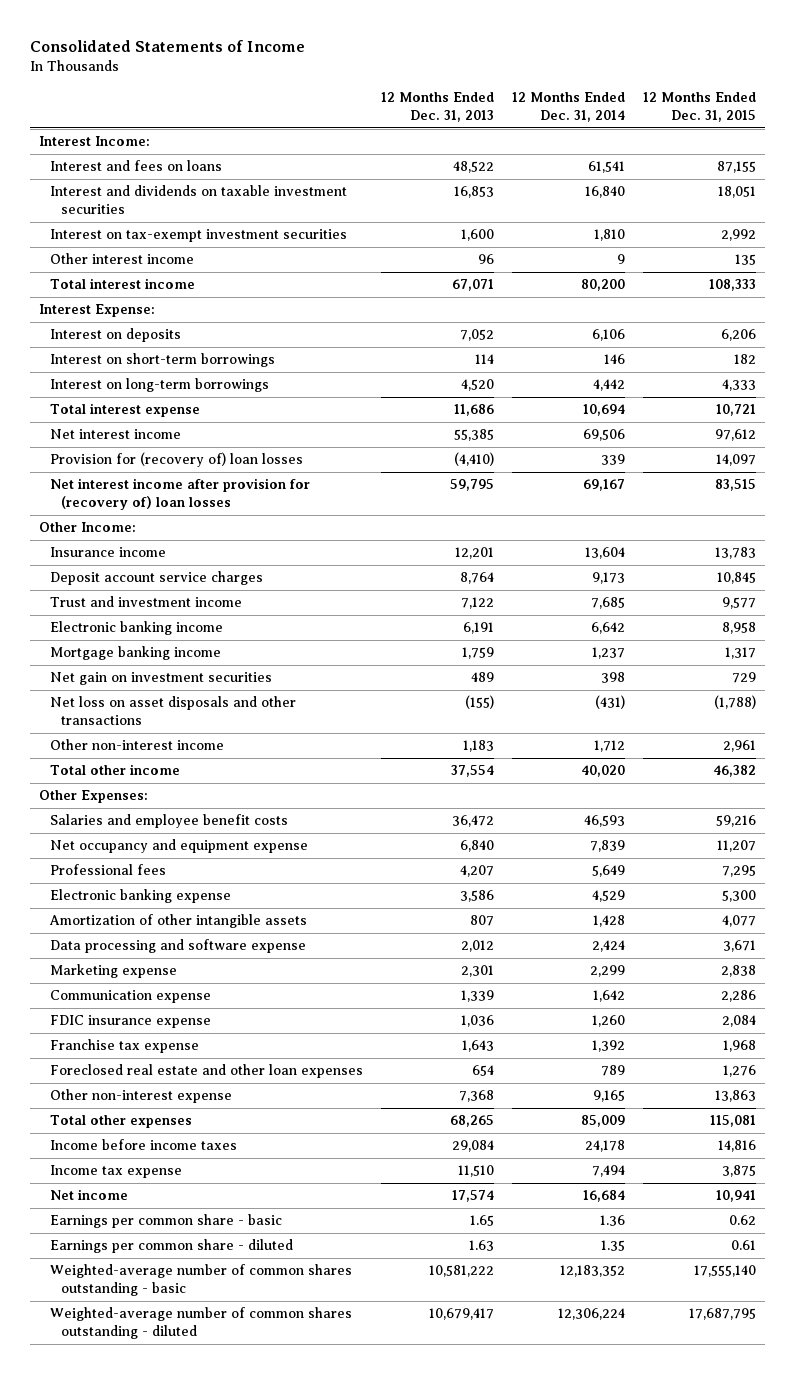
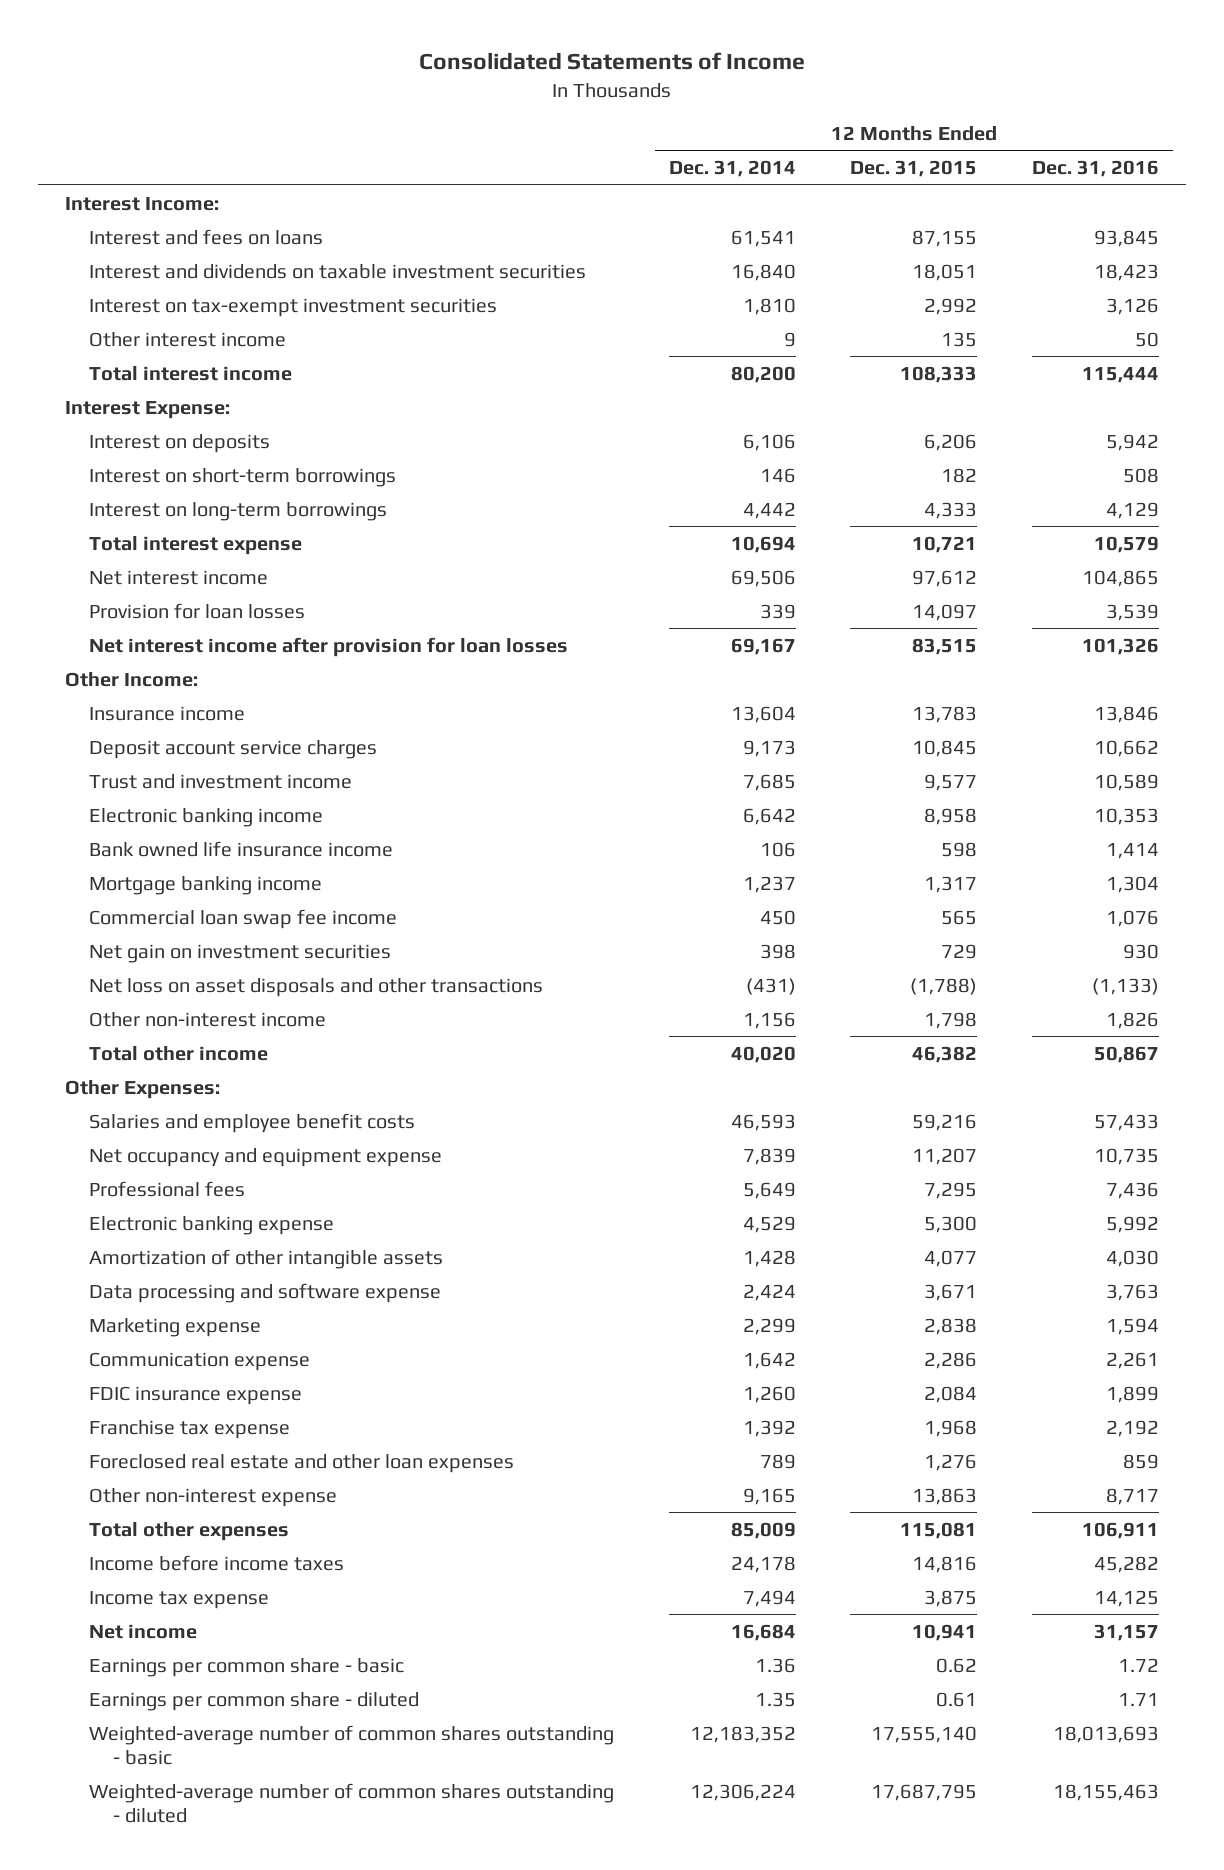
- | 12 Months Ended Dec. 31, 2013 | 12 Months Ended Dec. 31, 2014 | 12 Months Ended Dec. 31, 2015
+ | 12 Months Ended Dec. 31, 2014 | 12 Months Ended Dec. 31, 2015 | 12 Months Ended Dec. 31, 2016
- Provision for (recovery of) loan losses | (4,410) | 339 | 14,097
- Net interest income after provision for (recovery of) loan losses | 59,795 | 69,167 | 83,515
+ Provision for loan losses | 339 | 14,097 | 3,539
+ Net interest income after provision for loan losses | 69,167 | 83,515 | 101,326
+ Bank owned life insurance income | 106 | 598 | 1,414
+ Commercial loan swap fee income | 450 | 565 | 1,076
- Other non-interest income | 1,183 | 1,712 | 2,961
+ Other non-interest income | 1,156 | 1,798 | 1,826

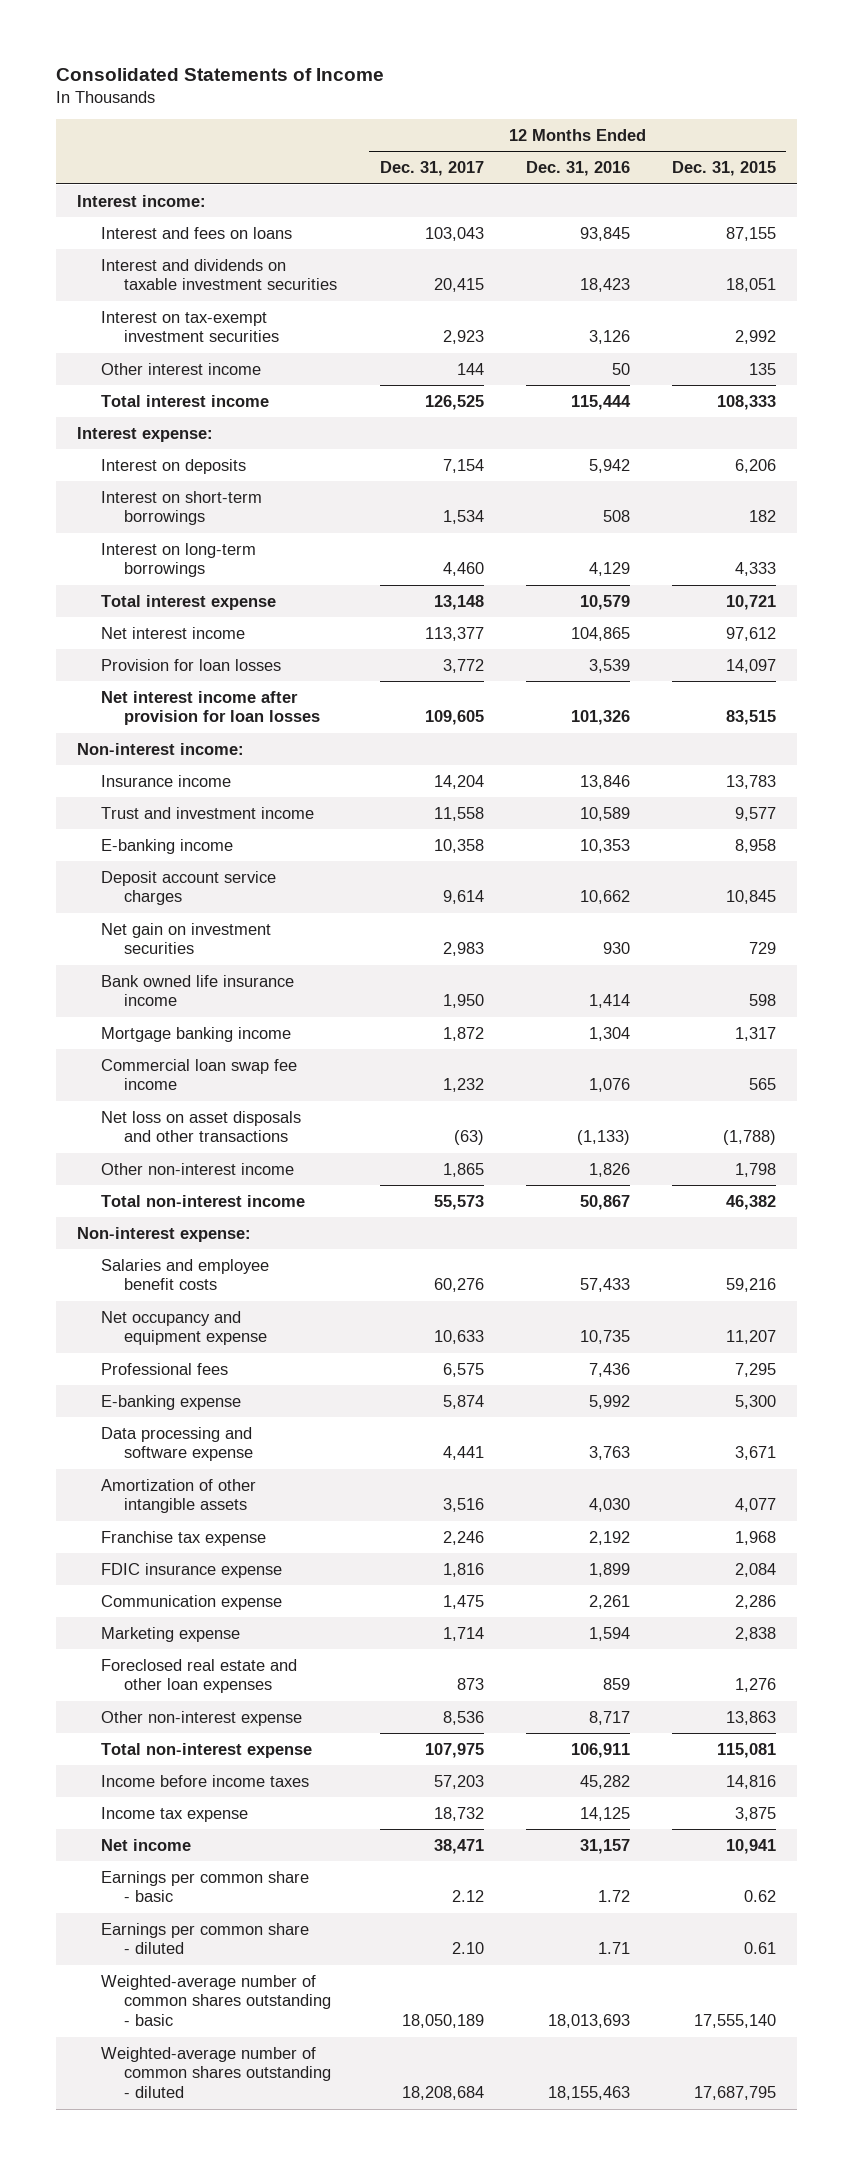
- | 12 Months Ended Dec. 31, 2014 | 12 Months Ended Dec. 31, 2015 | 12 Months Ended Dec. 31, 2016
+ | 12 Months Ended Dec. 31, 2017 | 12 Months Ended Dec. 31, 2016 | 12 Months Ended Dec. 31, 2015
- Interest Income:
+ Interest income:
- Interest Expense:
+ Interest expense:
- Other Income:
+ Non-interest income:
- Electronic banking income | 6,642 | 8,958 | 10,353
+ E-banking income | 10,358 | 10,353 | 8,958
moved down: Deposit account service charges | 9,614 | 10,662 | 10,845
moved up: Net gain on investment securities | 2,983 | 930 | 729
- Total other income | 40,020 | 46,382 | 50,867
- Other Expenses:
+ Total non-interest income | 55,573 | 50,867 | 46,382
+ Non-interest expense:
- Electronic banking expense | 4,529 | 5,300 | 5,992
+ E-banking expense | 5,874 | 5,992 | 5,300
moved down: Amortization of other intangible assets | 3,516 | 4,030 | 4,077
moved down: FDIC insurance expense | 1,816 | 1,899 | 2,084
moved down: Communication expense | 1,475 | 2,261 | 2,286
moved down: Marketing expense | 1,714 | 1,594 | 2,838
- Total other expenses | 85,009 | 115,081 | 106,911
+ Total non-interest expense | 107,975 | 106,911 | 115,081

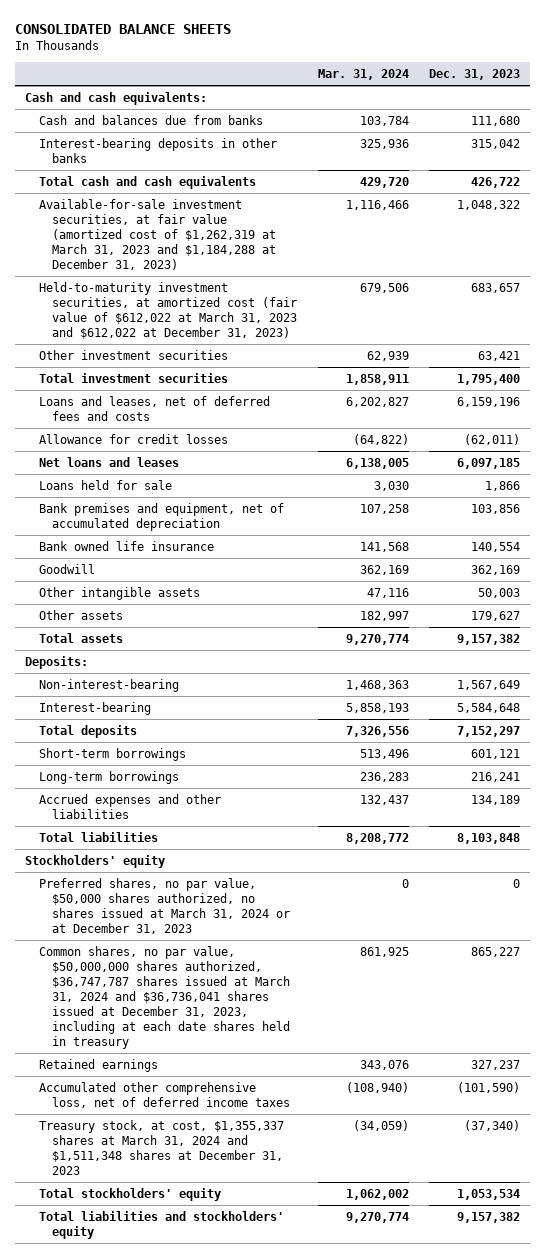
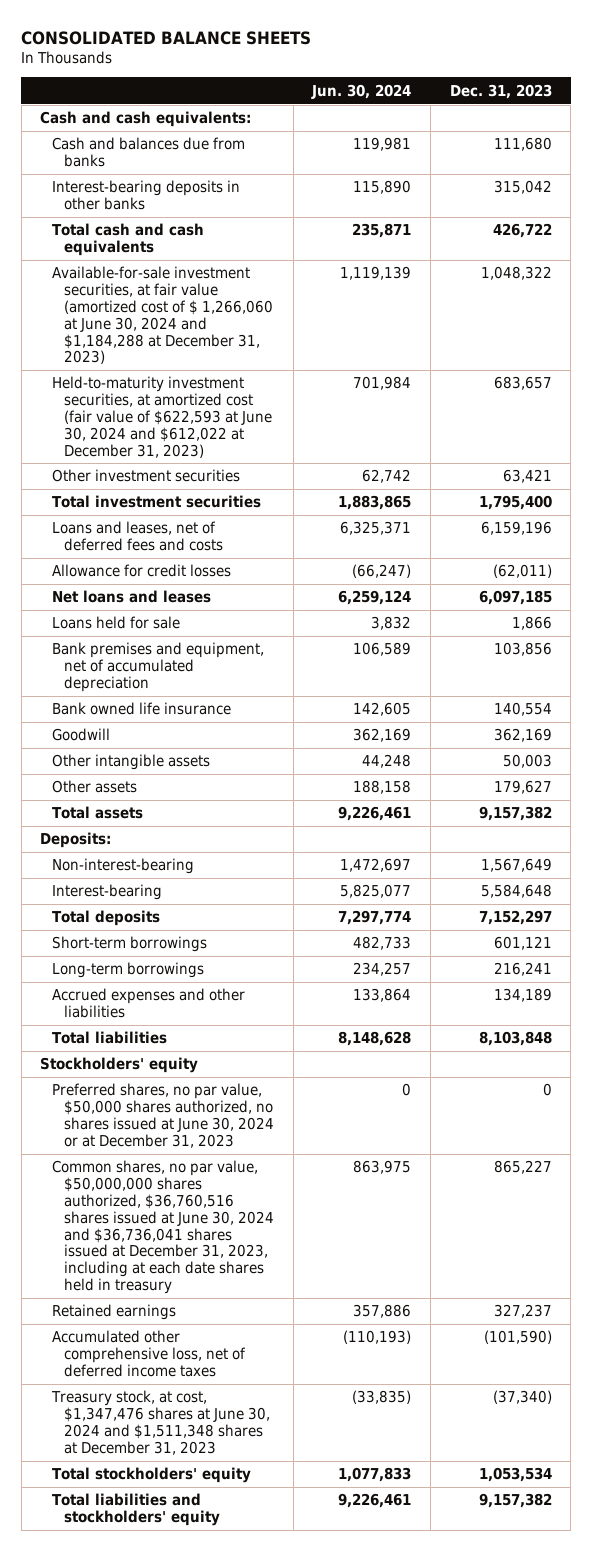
- | Mar. 31, 2024 | Dec. 31, 2023
+ | Jun. 30, 2024 | Dec. 31, 2023
- Available-for-sale investment securities, at fair value (amortized cost of $1,262,319 at March 31, 2023 and $1,184,288 at December 31, 2023) | 1,116,466 | 1,048,322
- Held-to-maturity investment securities, at amortized cost (fair value of $612,022 at March 31, 2023 and $612,022 at December 31, 2023) | 679,506 | 683,657
+ Available-for-sale investment securities, at fair value (amortized cost of $ 1,266,060 at June 30, 2024 and $1,184,288 at December 31, 2023) | 1,119,139 | 1,048,322
+ Held-to-maturity investment securities, at amortized cost (fair value of $622,593 at June 30, 2024 and $612,022 at December 31, 2023) | 701,984 | 683,657
- Preferred shares, no par value, $50,000 shares authorized, no shares issued at March 31, 2024 or at December 31, 2023 | 0 | 0
- Common shares, no par value, $50,000,000 shares authorized, $36,747,787 shares issued at March 31, 2024 and $36,736,041 shares issued at December 31, 2023, including at each date shares held in treasury | 861,925 | 865,227
+ Preferred shares, no par value, $50,000 shares authorized, no shares issued at June 30, 2024 or at December 31, 2023 | 0 | 0
+ Common shares, no par value, $50,000,000 shares authorized, $36,760,516 shares issued at June 30, 2024 and $36,736,041 shares issued at December 31, 2023, including at each date shares held in treasury | 863,975 | 865,227
- Treasury stock, at cost, $1,355,337 shares at March 31, 2024 and $1,511,348 shares at December 31, 2023 | (34,059) | (37,340)
+ Treasury stock, at cost, $1,347,476 shares at June 30, 2024 and $1,511,348 shares at December 31, 2023 | (33,835) | (37,340)

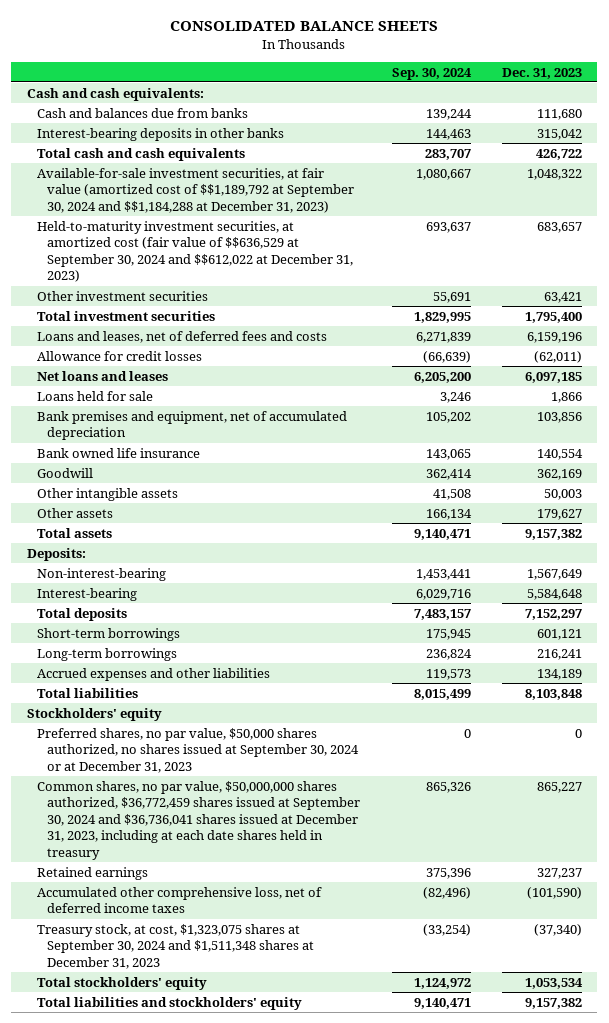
- | Jun. 30, 2024 | Dec. 31, 2023
+ | Sep. 30, 2024 | Dec. 31, 2023
- Available-for-sale investment securities, at fair value (amortized cost of $ 1,266,060 at June 30, 2024 and $1,184,288 at December 31, 2023) | 1,119,139 | 1,048,322
- Held-to-maturity investment securities, at amortized cost (fair value of $622,593 at June 30, 2024 and $612,022 at December 31, 2023) | 701,984 | 683,657
+ Available-for-sale investment securities, at fair value (amortized cost of $$1,189,792 at September 30, 2024 and $$1,184,288 at December 31, 2023) | 1,080,667 | 1,048,322
+ Held-to-maturity investment securities, at amortized cost (fair value of $$636,529 at September 30, 2024 and $$612,022 at December 31, 2023) | 693,637 | 683,657
- Preferred shares, no par value, $50,000 shares authorized, no shares issued at June 30, 2024 or at December 31, 2023 | 0 | 0
- Common shares, no par value, $50,000,000 shares authorized, $36,760,516 shares issued at June 30, 2024 and $36,736,041 shares issued at December 31, 2023, including at each date shares held in treasury | 863,975 | 865,227
+ Preferred shares, no par value, $50,000 shares authorized, no shares issued at September 30, 2024 or at December 31, 2023 | 0 | 0
+ Common shares, no par value, $50,000,000 shares authorized, $36,772,459 shares issued at September 30, 2024 and $36,736,041 shares issued at December 31, 2023, including at each date shares held in treasury | 865,326 | 865,227
- Treasury stock, at cost, $1,347,476 shares at June 30, 2024 and $1,511,348 shares at December 31, 2023 | (33,835) | (37,340)
+ Treasury stock, at cost, $1,323,075 shares at September 30, 2024 and $1,511,348 shares at December 31, 2023 | (33,254) | (37,340)

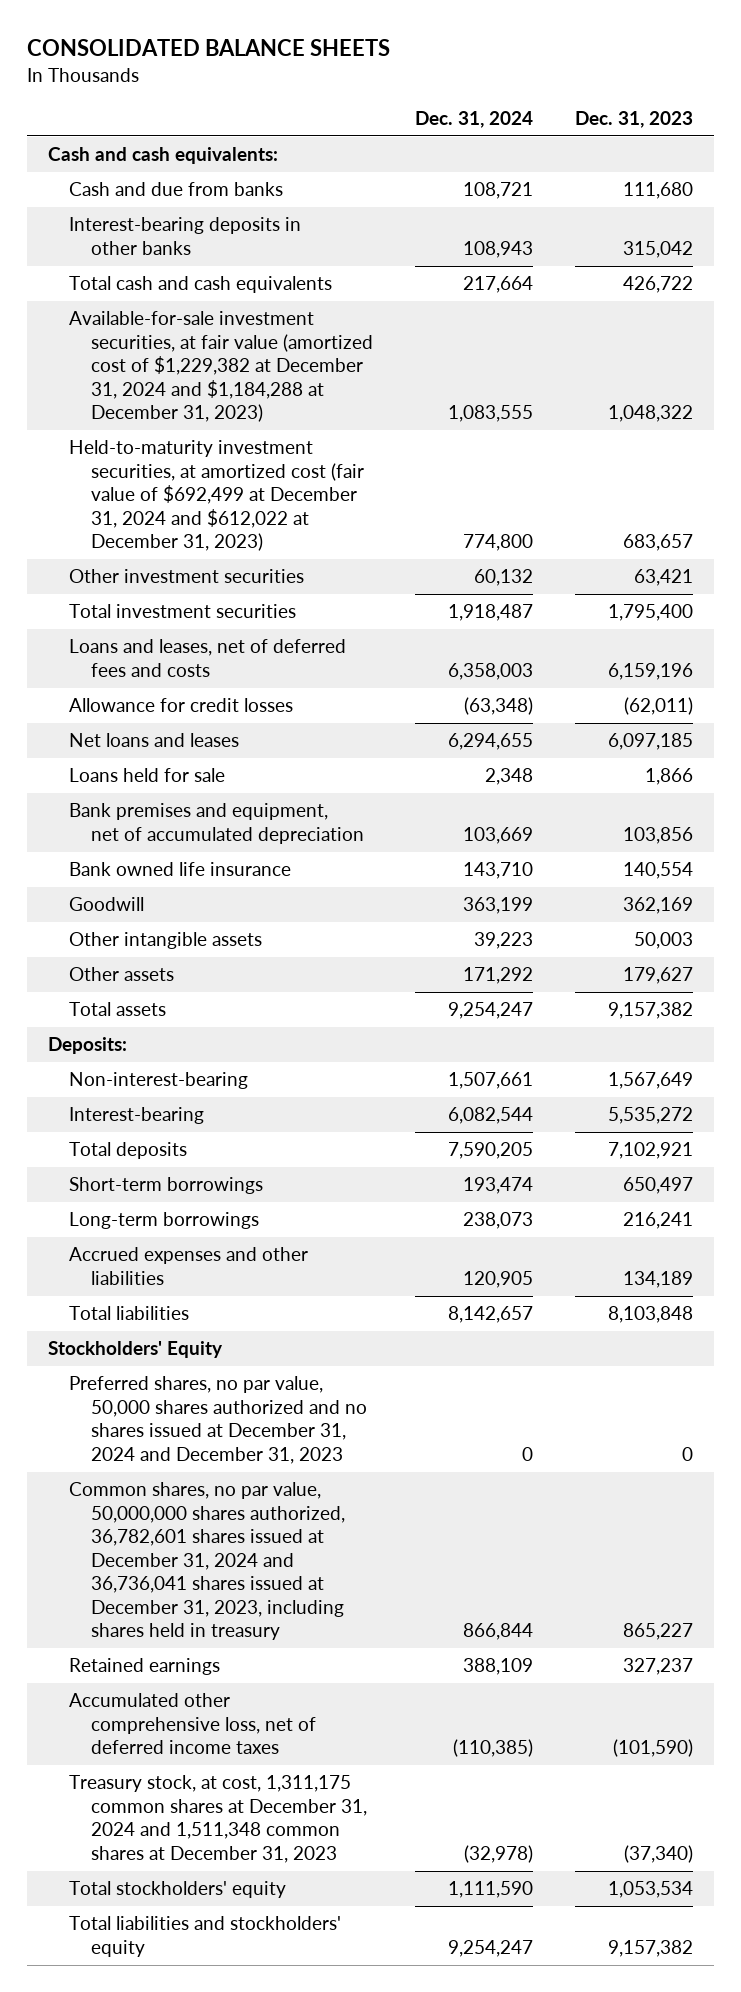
- | Sep. 30, 2024 | Dec. 31, 2023
+ | Dec. 31, 2024 | Dec. 31, 2023
- Cash and balances due from banks | 139,244 | 111,680
+ Cash and due from banks | 108,721 | 111,680
- Available-for-sale investment securities, at fair value (amortized cost of $$1,189,792 at September 30, 2024 and $$1,184,288 at December 31, 2023) | 1,080,667 | 1,048,322
- Held-to-maturity investment securities, at amortized cost (fair value of $$636,529 at September 30, 2024 and $$612,022 at December 31, 2023) | 693,637 | 683,657
+ Available-for-sale investment securities, at fair value (amortized cost of $1,229,382 at December 31, 2024 and $1,184,288 at December 31, 2023) | 1,083,555 | 1,048,322
+ Held-to-maturity investment securities, at amortized cost (fair value of $692,499 at December 31, 2024 and $612,022 at December 31, 2023) | 774,800 | 683,657
- Interest-bearing | 6,029,716 | 5,584,648
- Total deposits | 7,483,157 | 7,152,297
- Short-term borrowings | 175,945 | 601,121
+ Interest-bearing | 6,082,544 | 5,535,272
+ Total deposits | 7,590,205 | 7,102,921
+ Short-term borrowings | 193,474 | 650,497
- Stockholders' equity
- Preferred shares, no par value, $50,000 shares authorized, no shares issued at September 30, 2024 or at December 31, 2023 | 0 | 0
- Common shares, no par value, $50,000,000 shares authorized, $36,772,459 shares issued at September 30, 2024 and $36,736,041 shares issued at December 31, 2023, including at each date shares held in treasury | 865,326 | 865,227
+ Stockholders' Equity
+ Preferred shares, no par value, 50,000 shares authorized and no shares issued at December 31, 2024 and December 31, 2023 | 0 | 0
+ Common shares, no par value, 50,000,000 shares authorized, 36,782,601 shares issued at December 31, 2024 and 36,736,041 shares issued at December 31, 2023, including shares held in treasury | 866,844 | 865,227
- Treasury stock, at cost, $1,323,075 shares at September 30, 2024 and $1,511,348 shares at December 31, 2023 | (33,254) | (37,340)
+ Treasury stock, at cost, 1,311,175 common shares at December 31, 2024 and 1,511,348 common shares at December 31, 2023 | (32,978) | (37,340)

